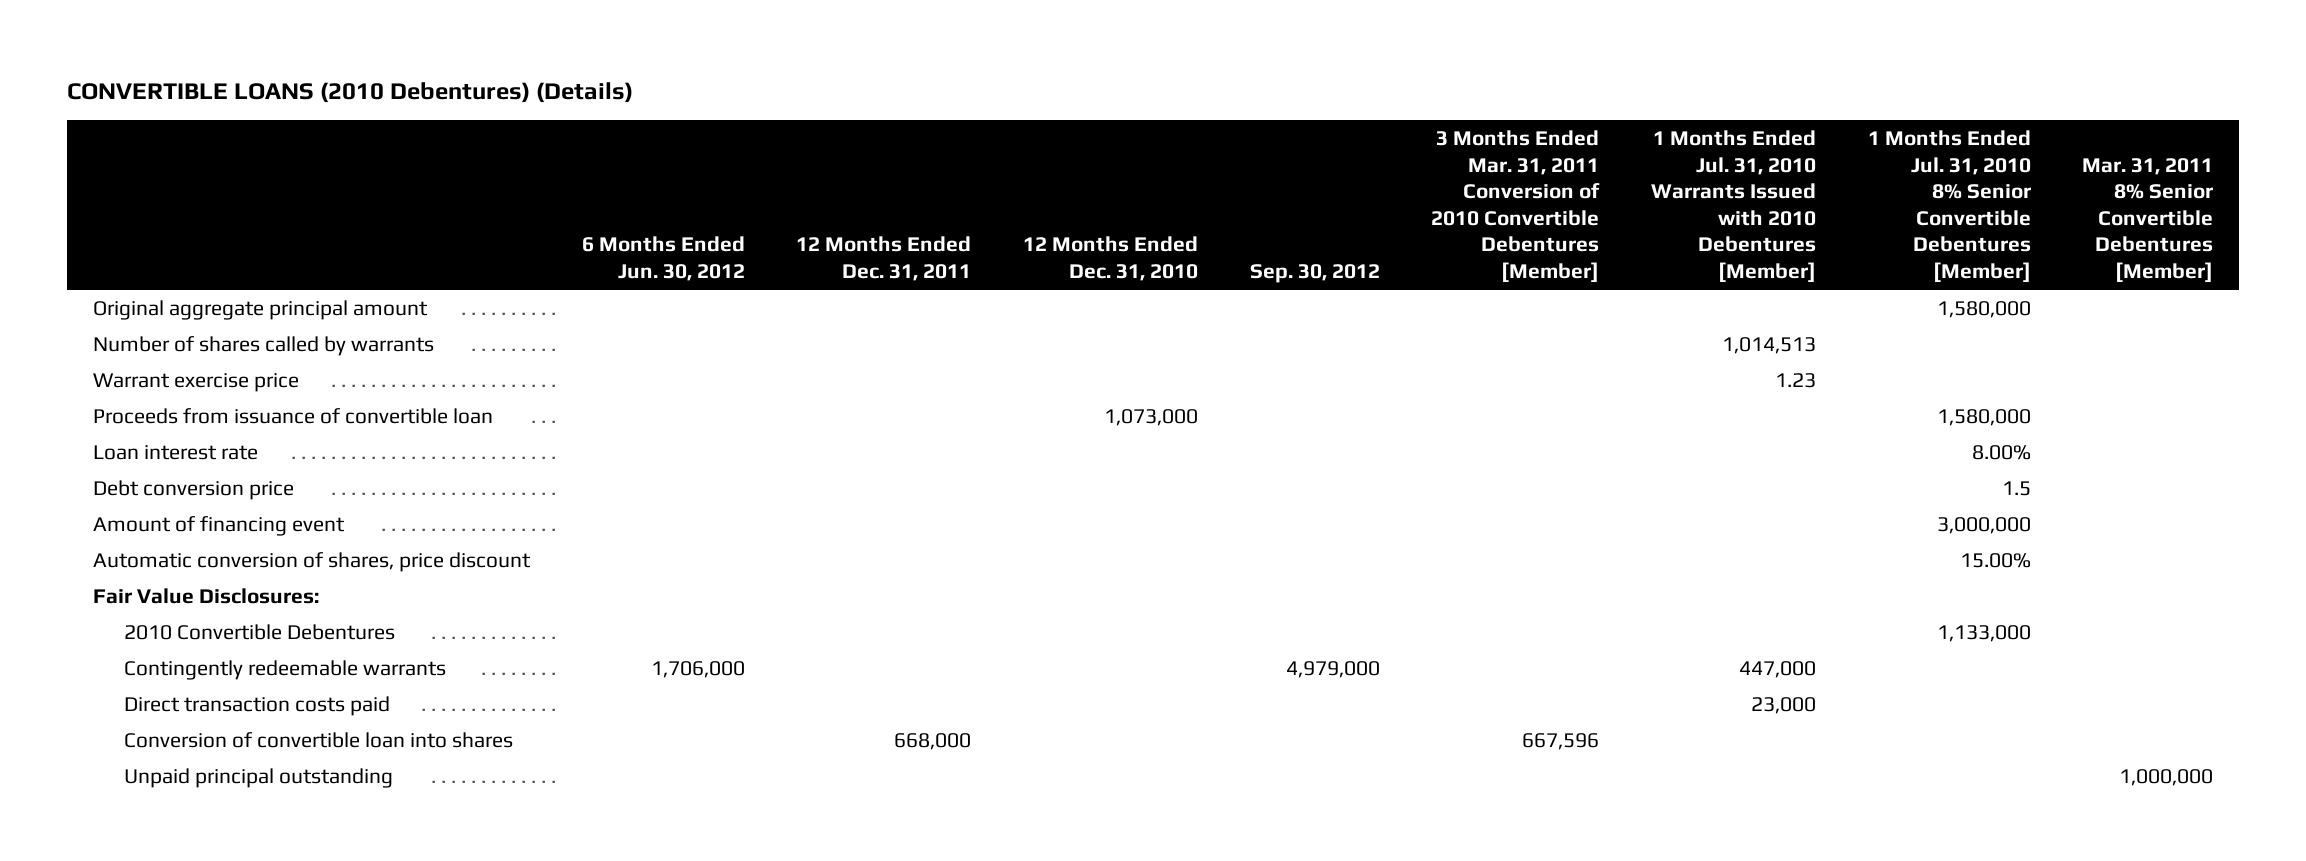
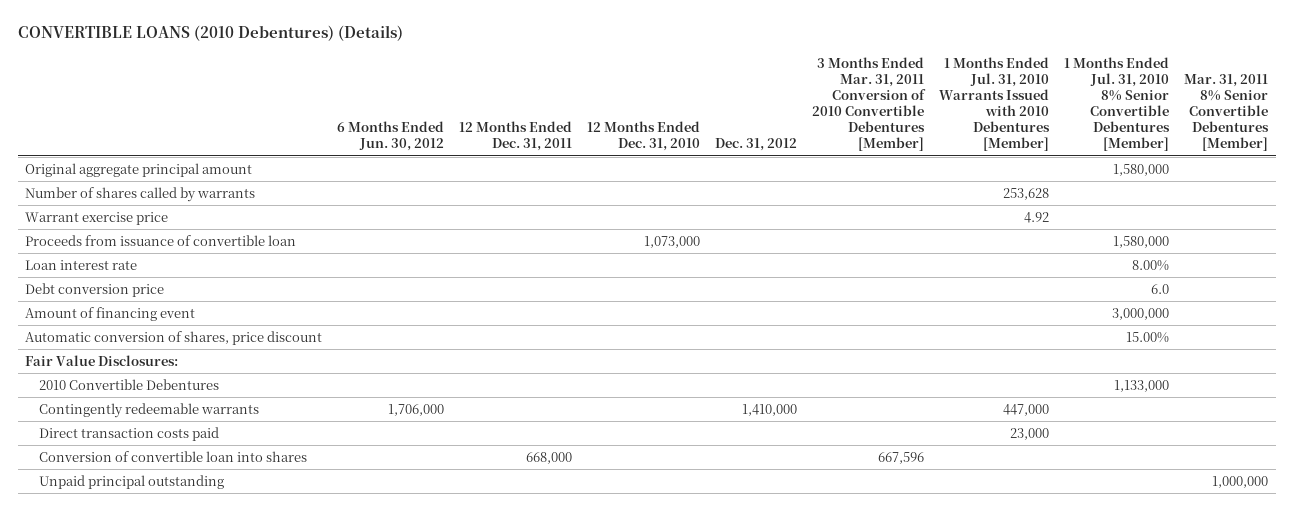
- | 6 Months Ended Jun. 30, 2012 | 12 Months Ended Dec. 31, 2011 | 12 Months Ended Dec. 31, 2010 | Sep. 30, 2012 | 3 Months Ended Mar. 31, 2011 Conversion of 2010 Convertible Debentures [Member] | 1 Months Ended Jul. 31, 2010 Warrants Issued with 2010 Debentures [Member] | 1 Months Ended Jul. 31, 2010 8% Senior Convertible Debentures [Member] | Mar. 31, 2011 8% Senior Convertible Debentures [Member]
+ | 6 Months Ended Jun. 30, 2012 | 12 Months Ended Dec. 31, 2011 | 12 Months Ended Dec. 31, 2010 | Dec. 31, 2012 | 3 Months Ended Mar. 31, 2011 Conversion of 2010 Convertible Debentures [Member] | 1 Months Ended Jul. 31, 2010 Warrants Issued with 2010 Debentures [Member] | 1 Months Ended Jul. 31, 2010 8% Senior Convertible Debentures [Member] | Mar. 31, 2011 8% Senior Convertible Debentures [Member]
- Number of shares called by warrants | | | | | | 1,014,513 | |
- Warrant exercise price | | | | | | 1.23 | |
+ Number of shares called by warrants | | | | | | 253,628 | |
+ Warrant exercise price | | | | | | 4.92 | |
- Debt conversion price | | | | | | | 1.5 |
+ Debt conversion price | | | | | | | 6.0 |

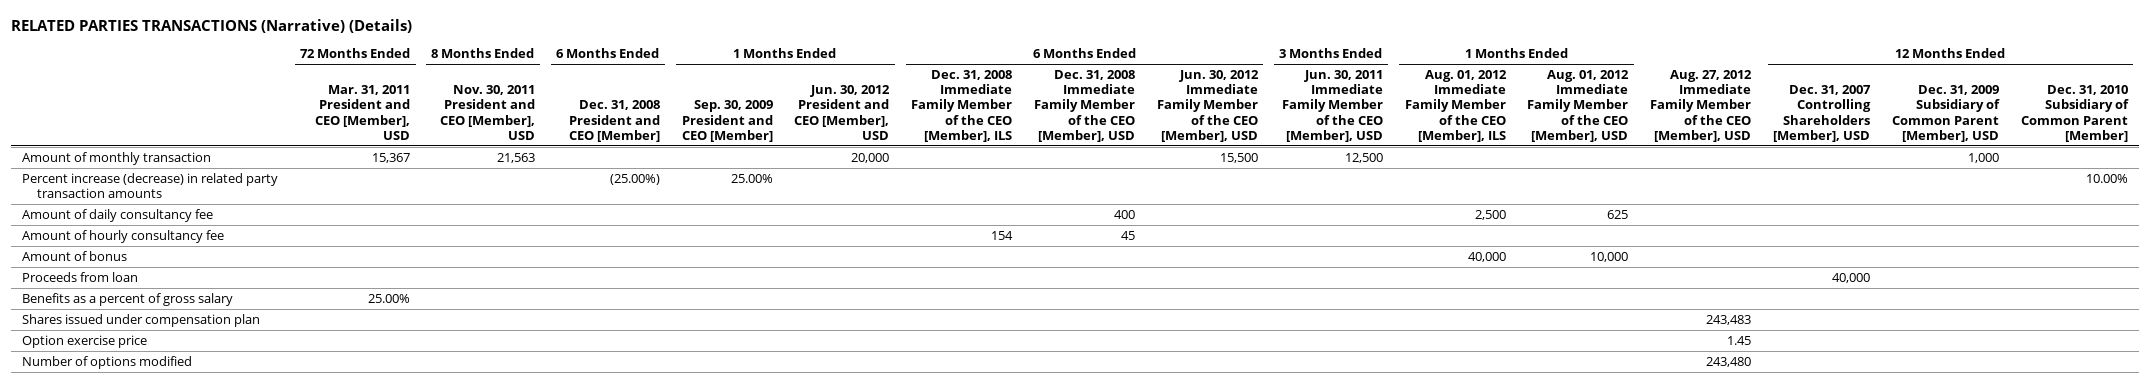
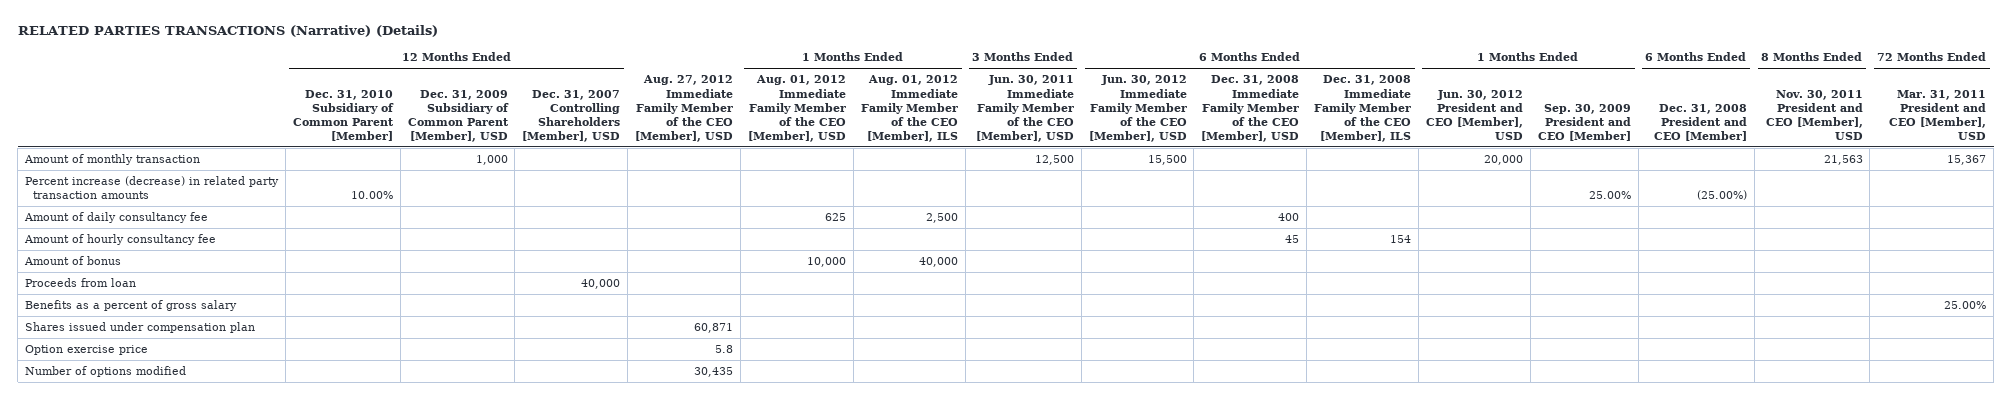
- | 72 Months Ended Mar. 31, 2011 President and CEO [Member], USD | 8 Months Ended Nov. 30, 2011 President and CEO [Member], USD | 6 Months Ended Dec. 31, 2008 President and CEO [Member] | 1 Months Ended Sep. 30, 2009 President and CEO [Member] | 1 Months Ended Jun. 30, 2012 President and CEO [Member], USD | 6 Months Ended Dec. 31, 2008 Immediate Family Member of the CEO [Member], ILS | 6 Months Ended Dec. 31, 2008 Immediate Family Member of the CEO [Member], USD | 6 Months Ended Jun. 30, 2012 Immediate Family Member of the CEO [Member], USD | 3 Months Ended Jun. 30, 2011 Immediate Family Member of the CEO [Member], USD | 1 Months Ended Aug. 01, 2012 Immediate Family Member of the CEO [Member], ILS | 1 Months Ended Aug. 01, 2012 Immediate Family Member of the CEO [Member], USD | Aug. 27, 2012 Immediate Family Member of the CEO [Member], USD | 12 Months Ended Dec. 31, 2007 Controlling Shareholders [Member], USD | 12 Months Ended Dec. 31, 2009 Subsidiary of Common Parent [Member], USD | 12 Months Ended Dec. 31, 2010 Subsidiary of Common Parent [Member]
+ | 12 Months Ended Dec. 31, 2010 Subsidiary of Common Parent [Member] | 12 Months Ended Dec. 31, 2009 Subsidiary of Common Parent [Member], USD | 12 Months Ended Dec. 31, 2007 Controlling Shareholders [Member], USD | Aug. 27, 2012 Immediate Family Member of the CEO [Member], USD | 1 Months Ended Aug. 01, 2012 Immediate Family Member of the CEO [Member], USD | 1 Months Ended Aug. 01, 2012 Immediate Family Member of the CEO [Member], ILS | 3 Months Ended Jun. 30, 2011 Immediate Family Member of the CEO [Member], USD | 6 Months Ended Jun. 30, 2012 Immediate Family Member of the CEO [Member], USD | 6 Months Ended Dec. 31, 2008 Immediate Family Member of the CEO [Member], USD | 6 Months Ended Dec. 31, 2008 Immediate Family Member of the CEO [Member], ILS | 1 Months Ended Jun. 30, 2012 President and CEO [Member], USD | 1 Months Ended Sep. 30, 2009 President and CEO [Member] | 6 Months Ended Dec. 31, 2008 President and CEO [Member] | 8 Months Ended Nov. 30, 2011 President and CEO [Member], USD | 72 Months Ended Mar. 31, 2011 President and CEO [Member], USD
- Shares issued under compensation plan | | | | | | | | | | | | 243,483 | | |
- Option exercise price | | | | | | | | | | | | 1.45 | | |
- Number of options modified | | | | | | | | | | | | 243,480 | | |
+ Shares issued under compensation plan | | | | 60,871 | | | | | | | | | | |
+ Option exercise price | | | | 5.8 | | | | | | | | | | |
+ Number of options modified | | | | 30,435 | | | | | | | | | | |

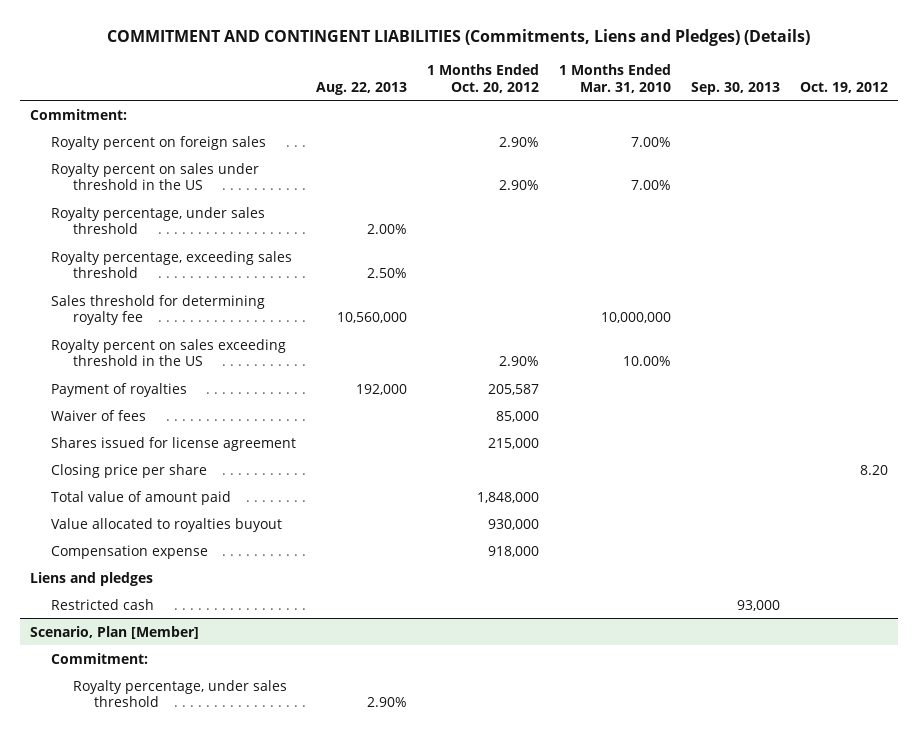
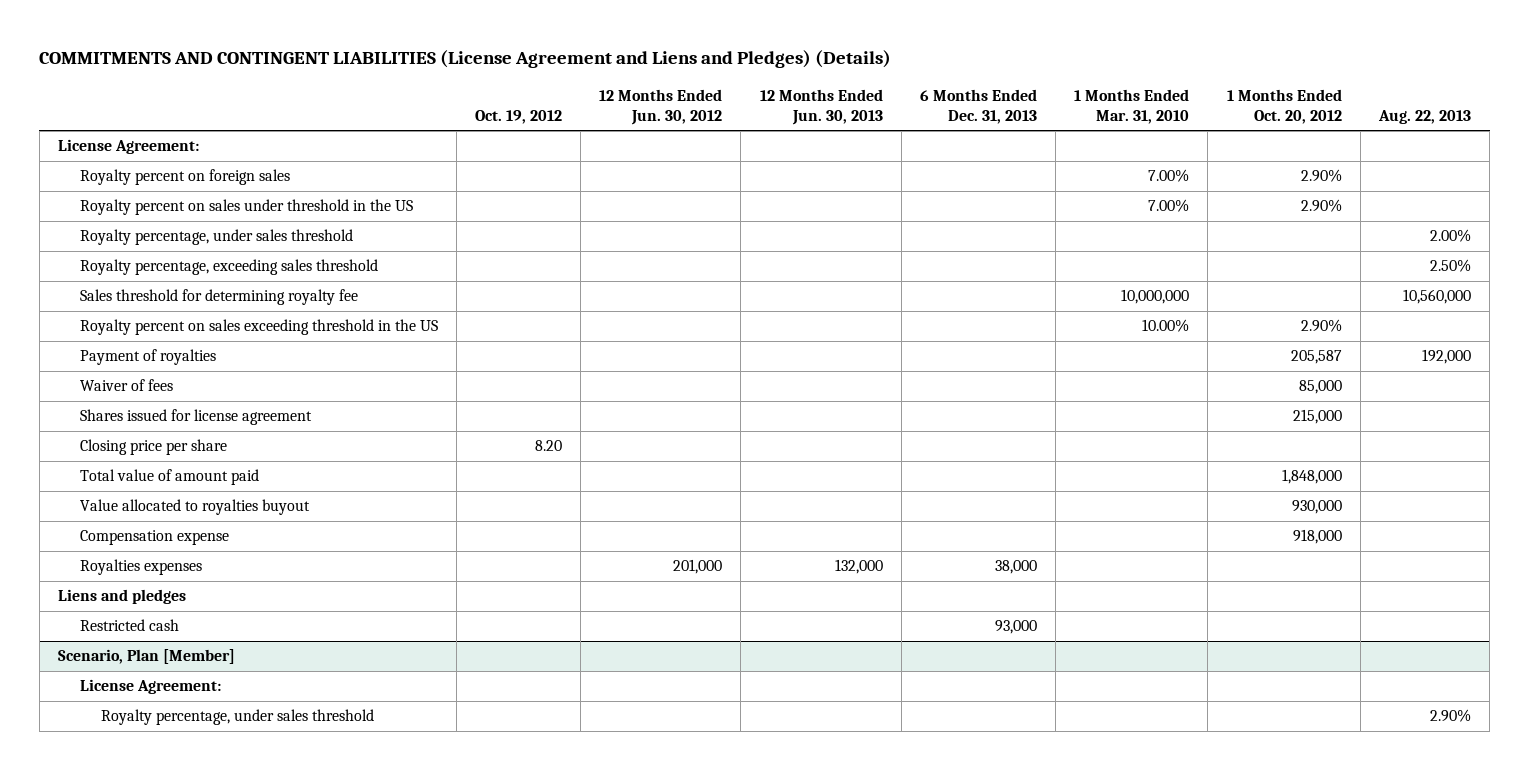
- COMMITMENT AND CONTINGENT LIABILITIES (Commitments, Liens and Pledges) (Details)
+ COMMITMENTS AND CONTINGENT LIABILITIES (License Agreement and Liens and Pledges) (Details)
- | Aug. 22, 2013 | 1 Months Ended Oct. 20, 2012 | 1 Months Ended Mar. 31, 2010 | Sep. 30, 2013 | Oct. 19, 2012
+ | Oct. 19, 2012 | 12 Months Ended Jun. 30, 2012 | 12 Months Ended Jun. 30, 2013 | 6 Months Ended Dec. 31, 2013 | 1 Months Ended Mar. 31, 2010 | 1 Months Ended Oct. 20, 2012 | Aug. 22, 2013
- Commitment:
+ License Agreement:
+ Royalties expenses | | 201,000 | 132,000 | 38,000 | | |
@ Scenario, Plan [Member]
- Commitment:
+ License Agreement:

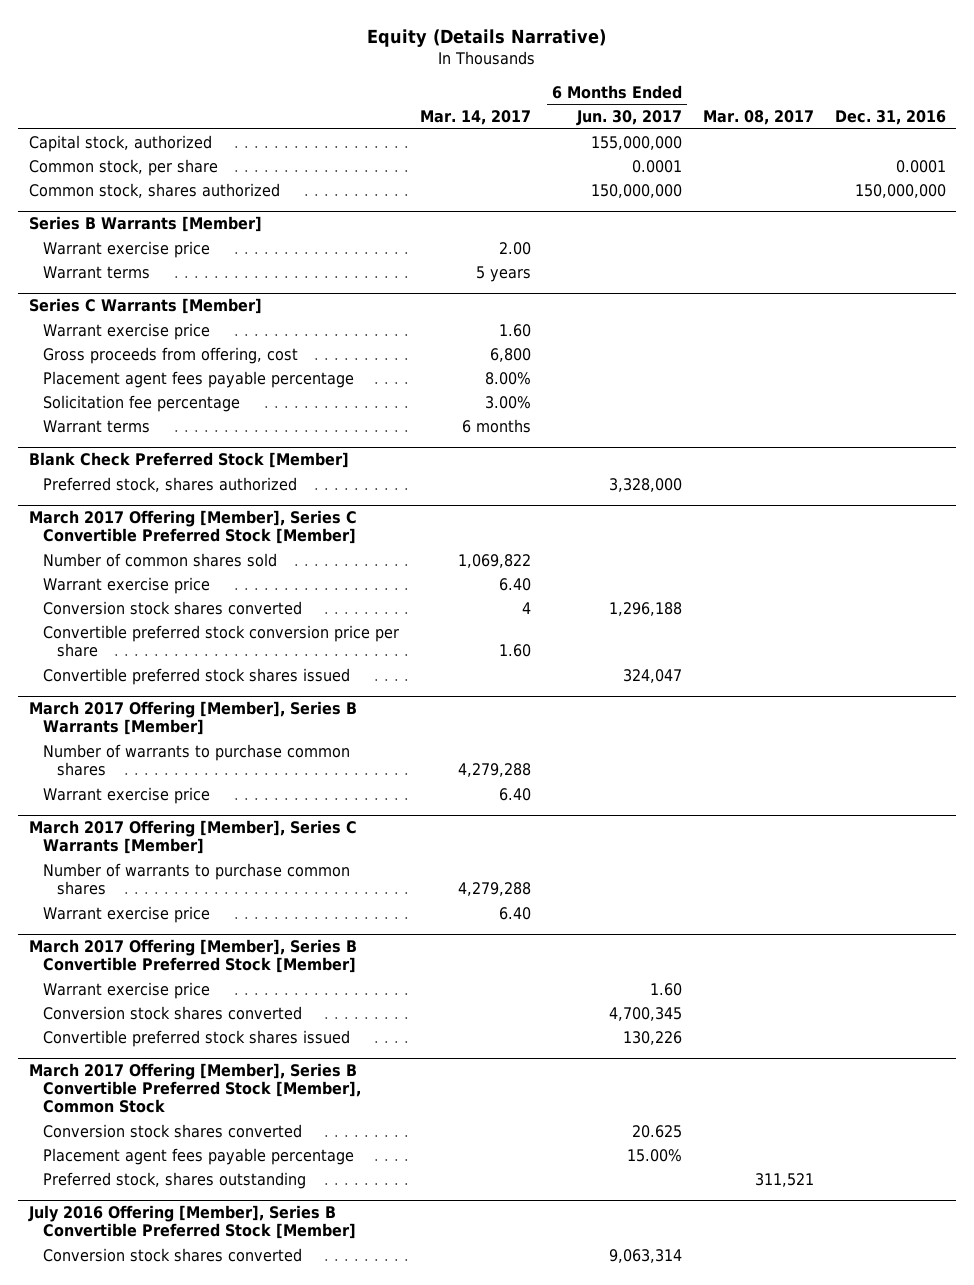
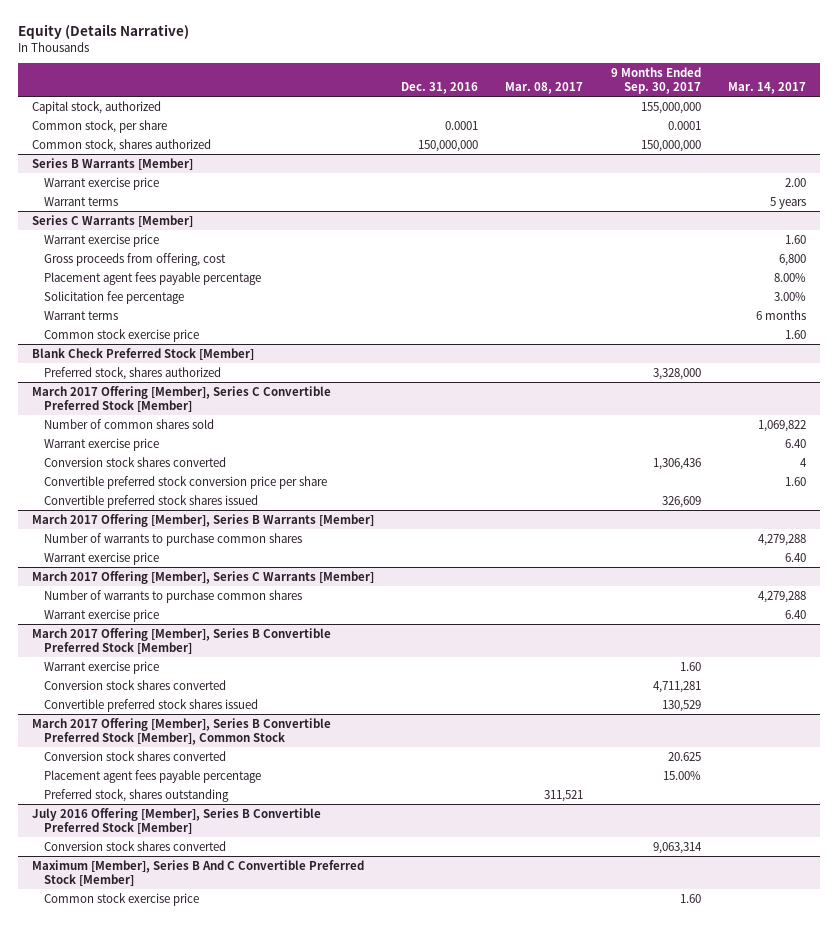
- | Mar. 14, 2017 | 6 Months Ended Jun. 30, 2017 | Mar. 08, 2017 | Dec. 31, 2016
+ | Dec. 31, 2016 | Mar. 08, 2017 | 9 Months Ended Sep. 30, 2017 | Mar. 14, 2017
@ Series C Warrants [Member]
+ Common stock exercise price | | | | 1.60
+ Maximum [Member], Series B And C Convertible Preferred Stock [Member]
+ Common stock exercise price | | | 1.60 |

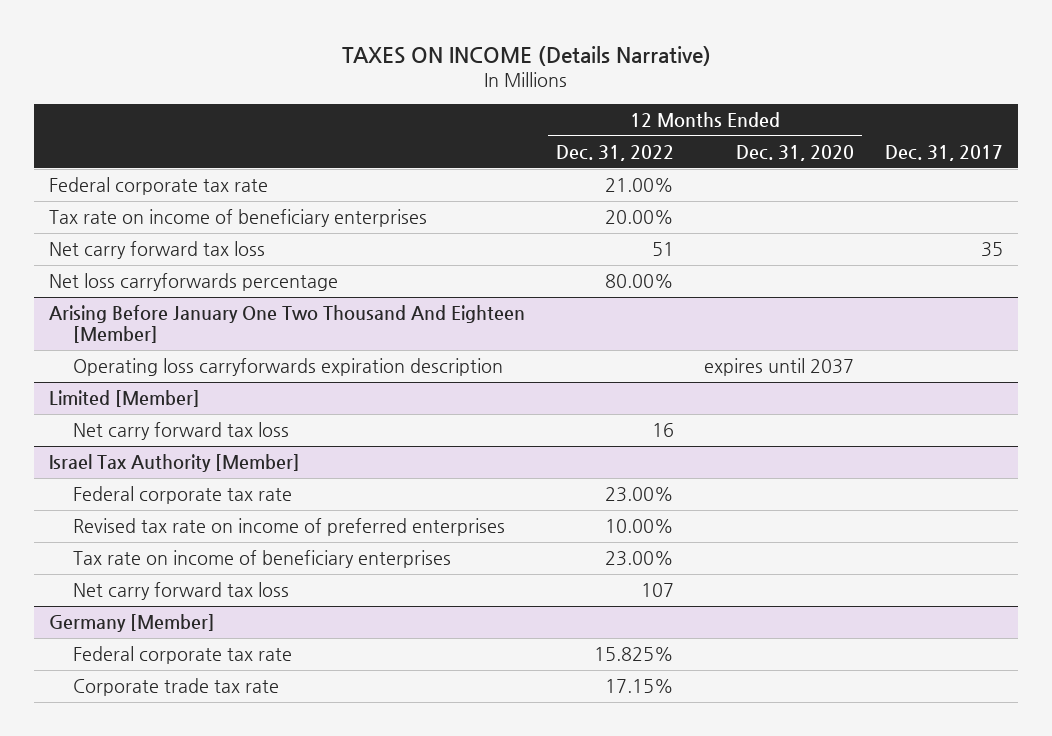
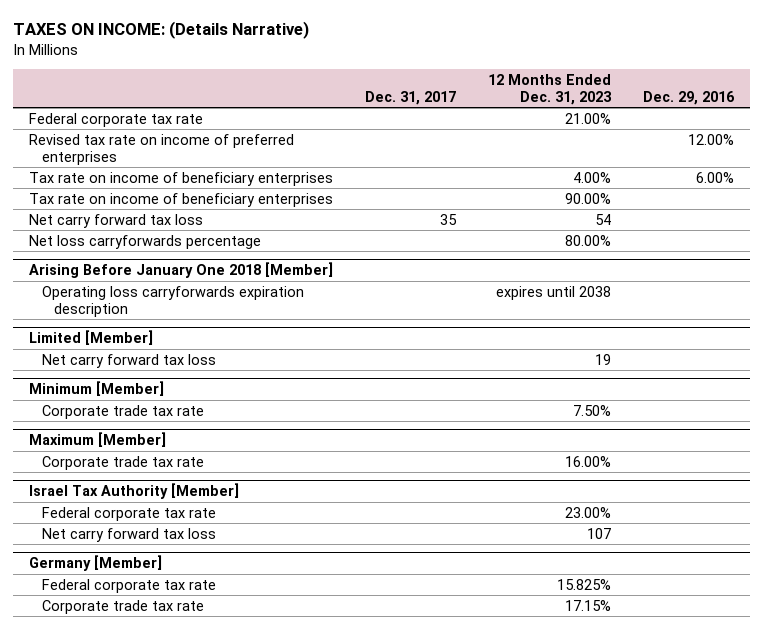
- TAXES ON INCOME (Details Narrative)
+ TAXES ON INCOME: (Details Narrative)
- | 12 Months Ended Dec. 31, 2022 | 12 Months Ended Dec. 31, 2020 | Dec. 31, 2017
+ | Dec. 31, 2017 | 12 Months Ended Dec. 31, 2023 | Dec. 29, 2016
+ Revised tax rate on income of preferred enterprises | | | 12.00%
+ Tax rate on income of beneficiary enterprises | | 90.00% |
- Arising Before January One Two Thousand And Eighteen [Member]
+ Arising Before January One 2018 [Member]
+ Minimum [Member]
+ Corporate trade tax rate | | 7.50% |
+ Maximum [Member]
+ Corporate trade tax rate | | 16.00% |
@ Israel Tax Authority [Member]
- Revised tax rate on income of preferred enterprises | 10.00% | |
- Tax rate on income of beneficiary enterprises | 23.00% | |

